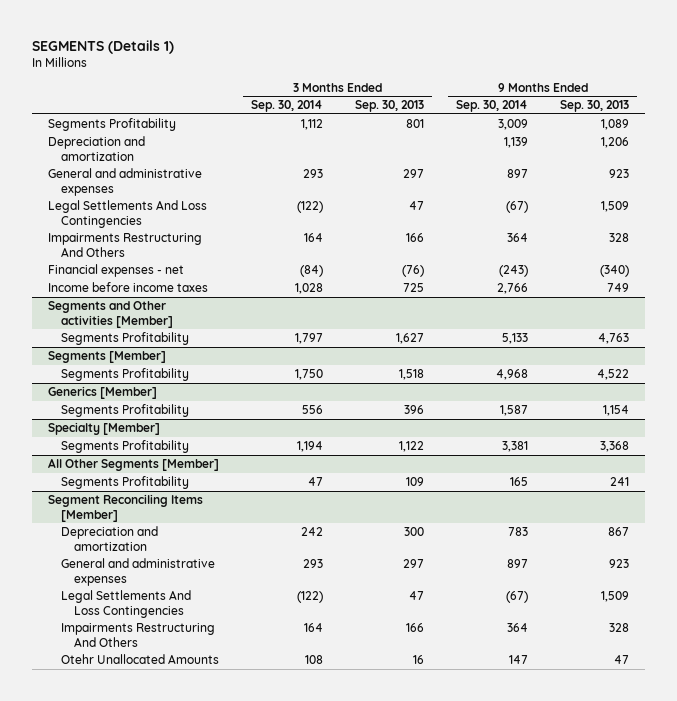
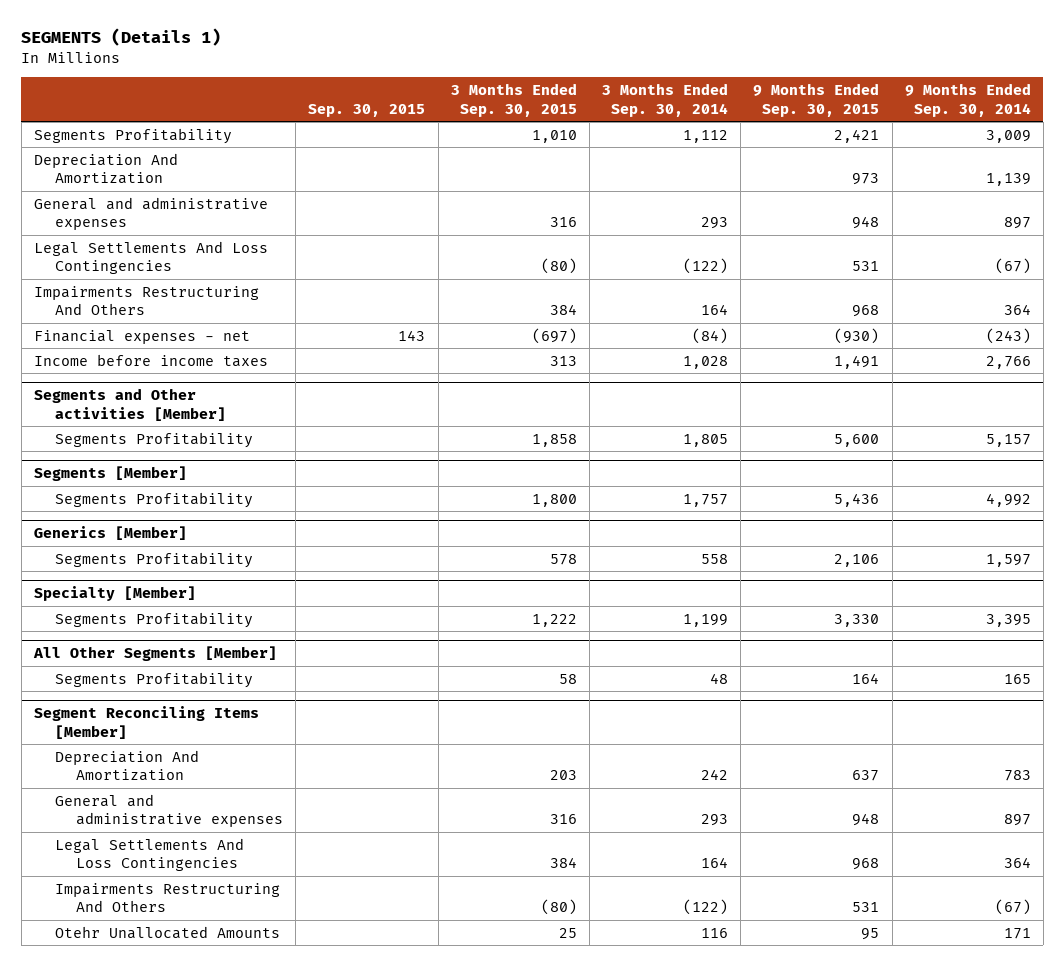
- | 3 Months Ended Sep. 30, 2014 | 3 Months Ended Sep. 30, 2013 | 9 Months Ended Sep. 30, 2014 | 9 Months Ended Sep. 30, 2013
+ | Sep. 30, 2015 | 3 Months Ended Sep. 30, 2015 | 3 Months Ended Sep. 30, 2014 | 9 Months Ended Sep. 30, 2015 | 9 Months Ended Sep. 30, 2014
- Depreciation and amortization | | | 1,139 | 1,206
+ Depreciation And Amortization | | | | 973 | 1,139
@ Segments and Other activities [Member]
- Segments Profitability | 1,797 | 1,627 | 5,133 | 4,763
+ Segments Profitability | | 1,858 | 1,805 | 5,600 | 5,157
@ Segments [Member]
- Segments Profitability | 1,750 | 1,518 | 4,968 | 4,522
+ Segments Profitability | | 1,800 | 1,757 | 5,436 | 4,992
@ Generics [Member]
- Segments Profitability | 556 | 396 | 1,587 | 1,154
+ Segments Profitability | | 578 | 558 | 2,106 | 1,597
@ Specialty [Member]
- Segments Profitability | 1,194 | 1,122 | 3,381 | 3,368
+ Segments Profitability | | 1,222 | 1,199 | 3,330 | 3,395
@ All Other Segments [Member]
- Segments Profitability | 47 | 109 | 165 | 241
+ Segments Profitability | | 58 | 48 | 164 | 165
@ Segment Reconciling Items [Member]
- Depreciation and amortization | 242 | 300 | 783 | 867
+ Depreciation And Amortization | | 203 | 242 | 637 | 783
- Legal Settlements And Loss Contingencies | (122) | 47 | (67) | 1,509
- Impairments Restructuring And Others | 164 | 166 | 364 | 328
- Otehr Unallocated Amounts | 108 | 16 | 147 | 47
+ Legal Settlements And Loss Contingencies | | 384 | 164 | 968 | 364
+ Impairments Restructuring And Others | | (80) | (122) | 531 | (67)
+ Otehr Unallocated Amounts | | 25 | 116 | 95 | 171

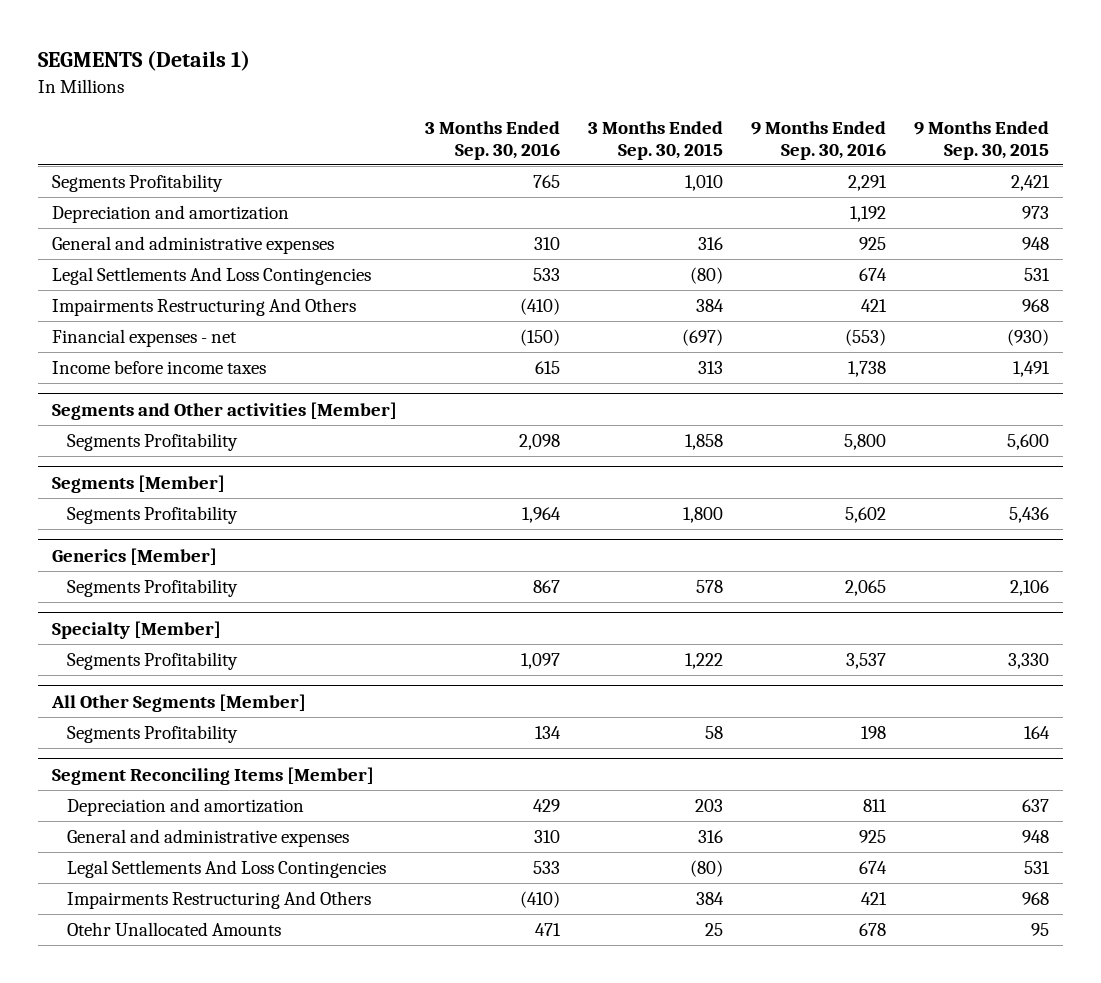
- | Sep. 30, 2015 | 3 Months Ended Sep. 30, 2015 | 3 Months Ended Sep. 30, 2014 | 9 Months Ended Sep. 30, 2015 | 9 Months Ended Sep. 30, 2014
+ | 3 Months Ended Sep. 30, 2016 | 3 Months Ended Sep. 30, 2015 | 9 Months Ended Sep. 30, 2016 | 9 Months Ended Sep. 30, 2015
- Depreciation And Amortization | | | | 973 | 1,139
+ Depreciation and amortization | | | 1,192 | 973
@ Segment Reconciling Items [Member]
- Depreciation And Amortization | | 203 | 242 | 637 | 783
+ Depreciation and amortization | 429 | 203 | 811 | 637
- Legal Settlements And Loss Contingencies | | 384 | 164 | 968 | 364
- Impairments Restructuring And Others | | (80) | (122) | 531 | (67)
+ Legal Settlements And Loss Contingencies | 533 | (80) | 674 | 531
+ Impairments Restructuring And Others | (410) | 384 | 421 | 968

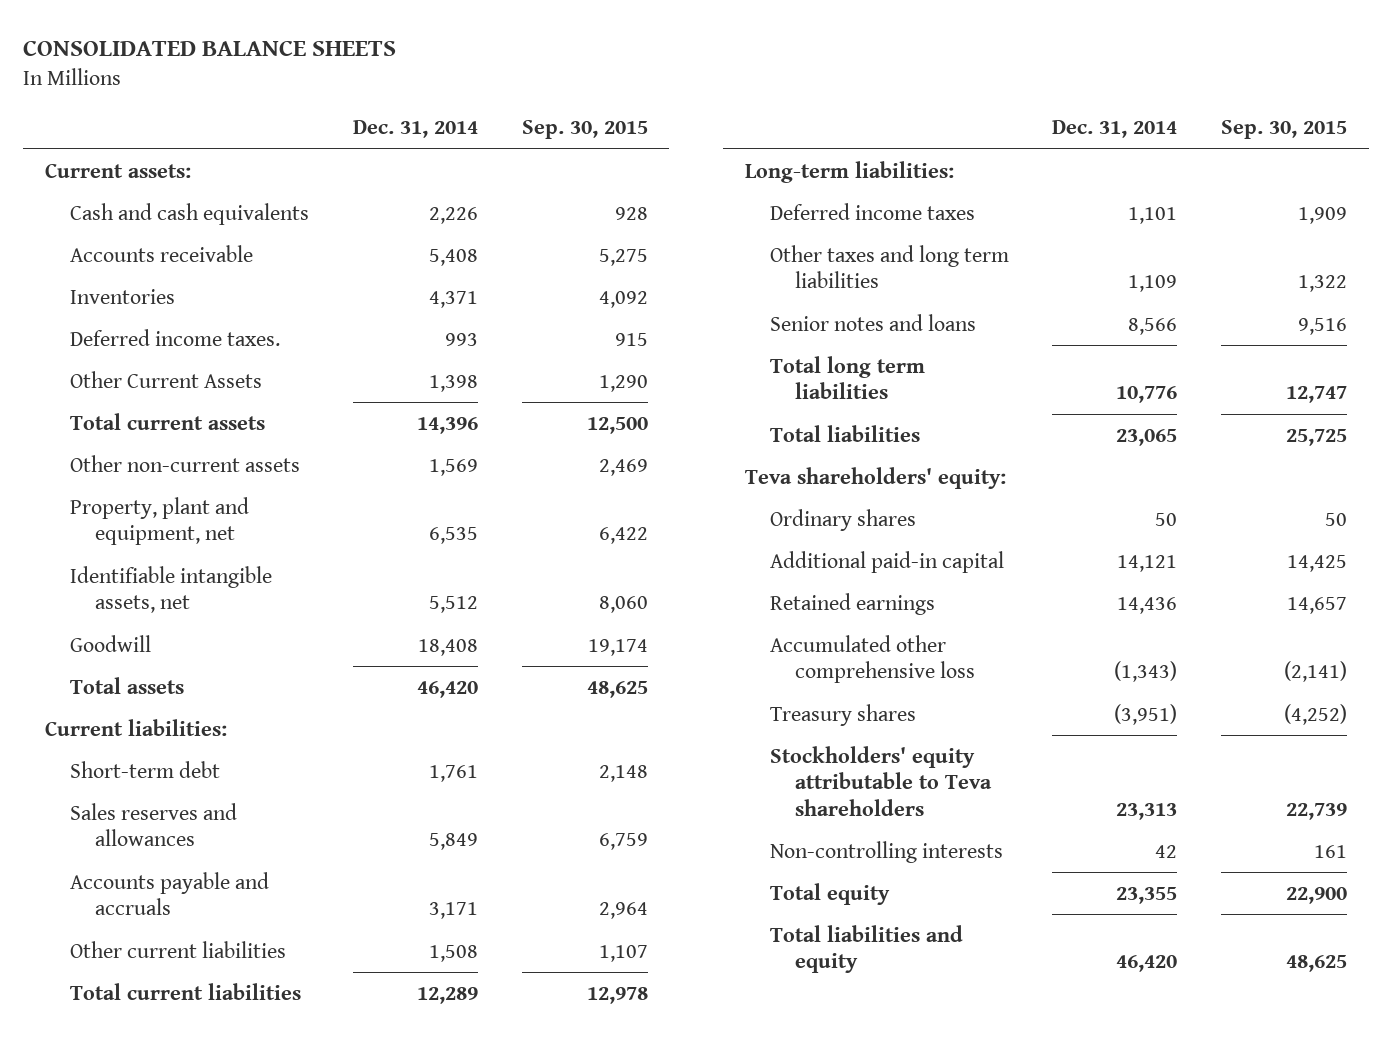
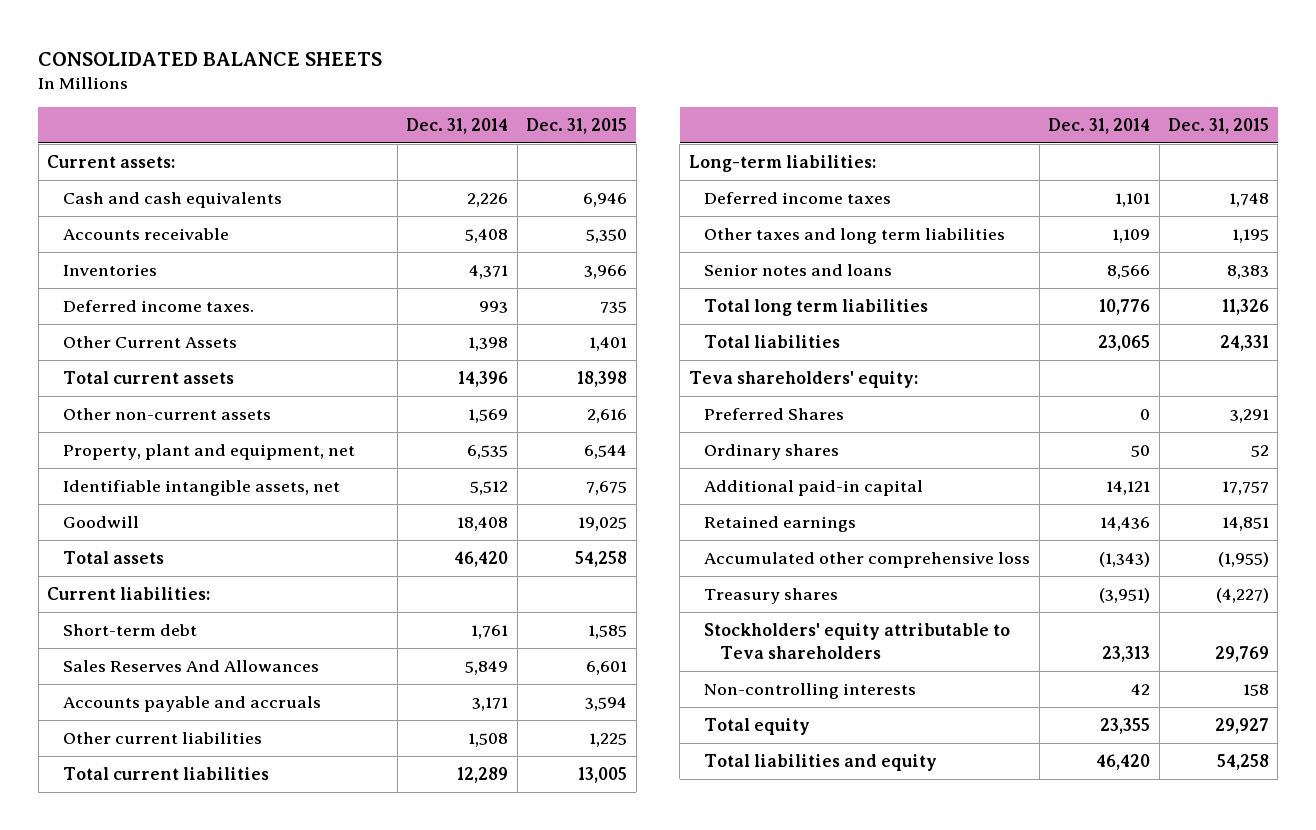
- | Dec. 31, 2014 | Sep. 30, 2015
+ | Dec. 31, 2014 | Dec. 31, 2015
- Sales reserves and allowances | 5,849 | 6,759
+ Sales Reserves And Allowances | 5,849 | 6,601
+ Preferred Shares | 0 | 3,291

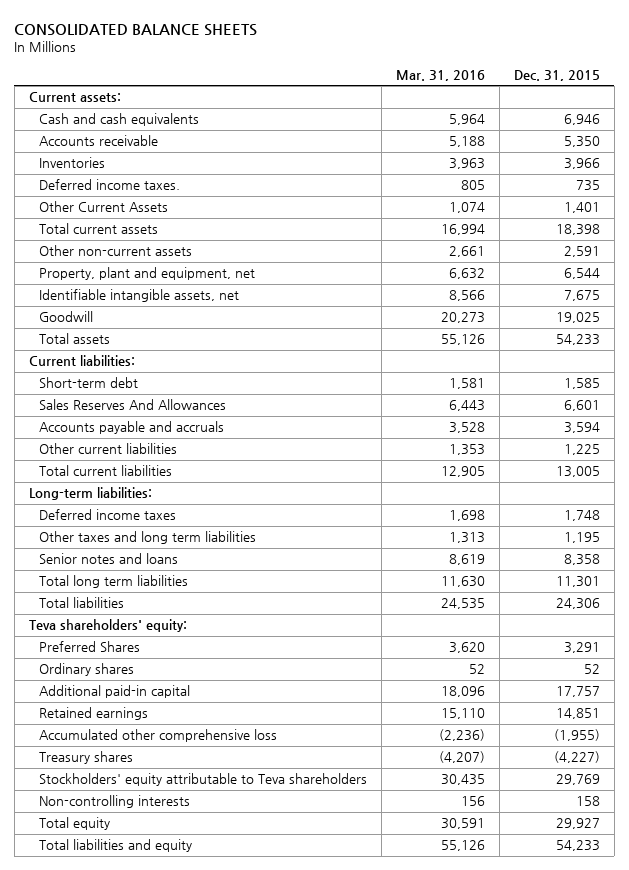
- | Dec. 31, 2014 | Dec. 31, 2015
+ | Mar. 31, 2016 | Dec. 31, 2015
- Other non-current assets | 1,569 | 2,616
+ Other non-current assets | 2,661 | 2,591
- Total assets | 46,420 | 54,258
+ Total assets | 55,126 | 54,233
- Senior notes and loans | 8,566 | 8,383
- Total long term liabilities | 10,776 | 11,326
- Total liabilities | 23,065 | 24,331
+ Senior notes and loans | 8,619 | 8,358
+ Total long term liabilities | 11,630 | 11,301
+ Total liabilities | 24,535 | 24,306
- Total liabilities and equity | 46,420 | 54,258
+ Total liabilities and equity | 55,126 | 54,233

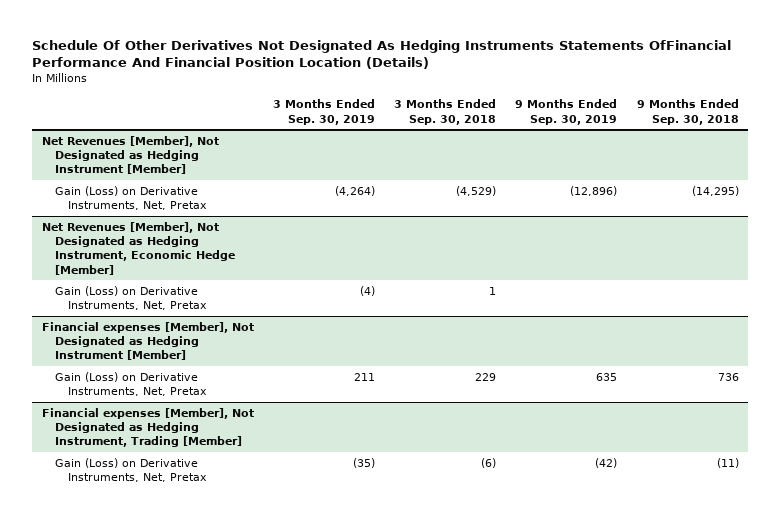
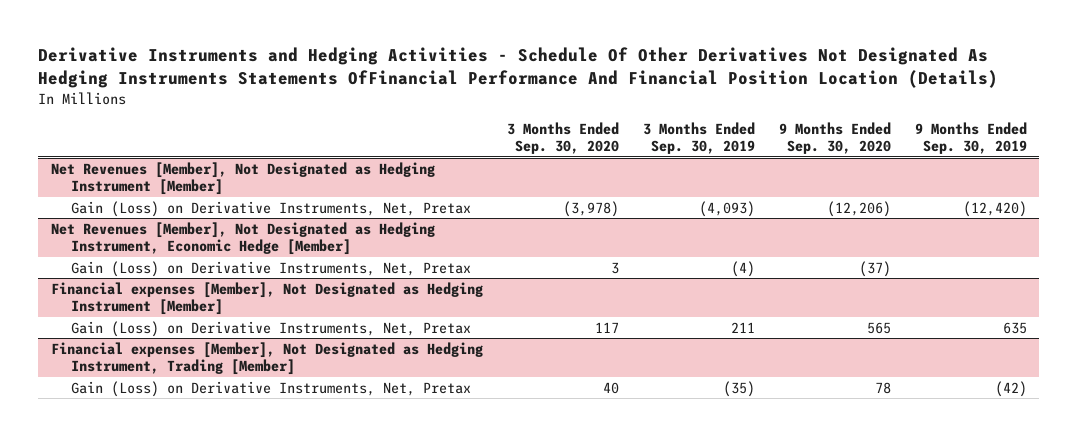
- Schedule Of Other Derivatives Not Designated As Hedging Instruments Statements OfFinancial Performance And Financial Position Location (Details)
+ Derivative Instruments and Hedging Activities - Schedule Of Other Derivatives Not Designated As Hedging Instruments Statements OfFinancial Performance And Financial Position Location (Details)
- | 3 Months Ended Sep. 30, 2019 | 3 Months Ended Sep. 30, 2018 | 9 Months Ended Sep. 30, 2019 | 9 Months Ended Sep. 30, 2018
+ | 3 Months Ended Sep. 30, 2020 | 3 Months Ended Sep. 30, 2019 | 9 Months Ended Sep. 30, 2020 | 9 Months Ended Sep. 30, 2019
@ Net Revenues [Member], Not Designated as Hedging Instrument [Member]
- Gain (Loss) on Derivative Instruments, Net, Pretax | (4,264) | (4,529) | (12,896) | (14,295)
+ Gain (Loss) on Derivative Instruments, Net, Pretax | (3,978) | (4,093) | (12,206) | (12,420)

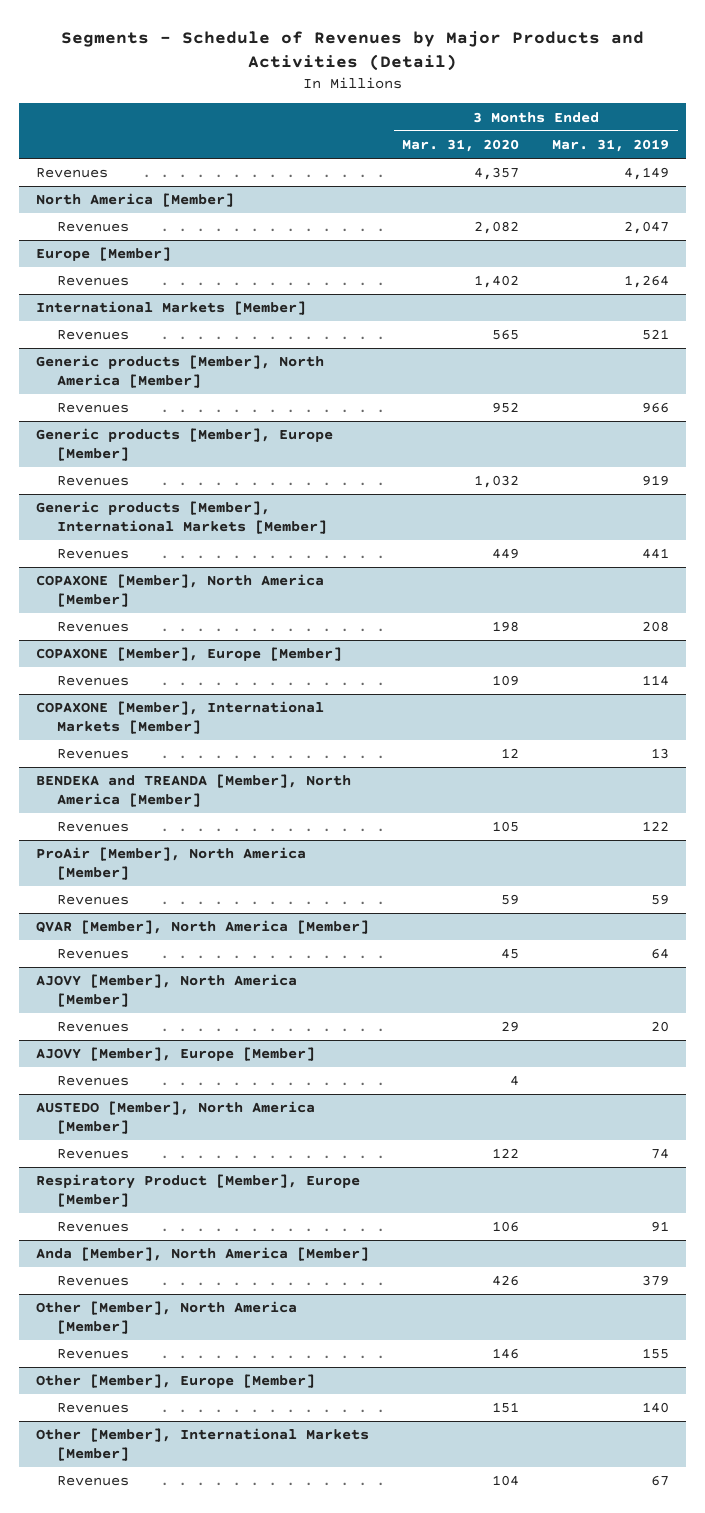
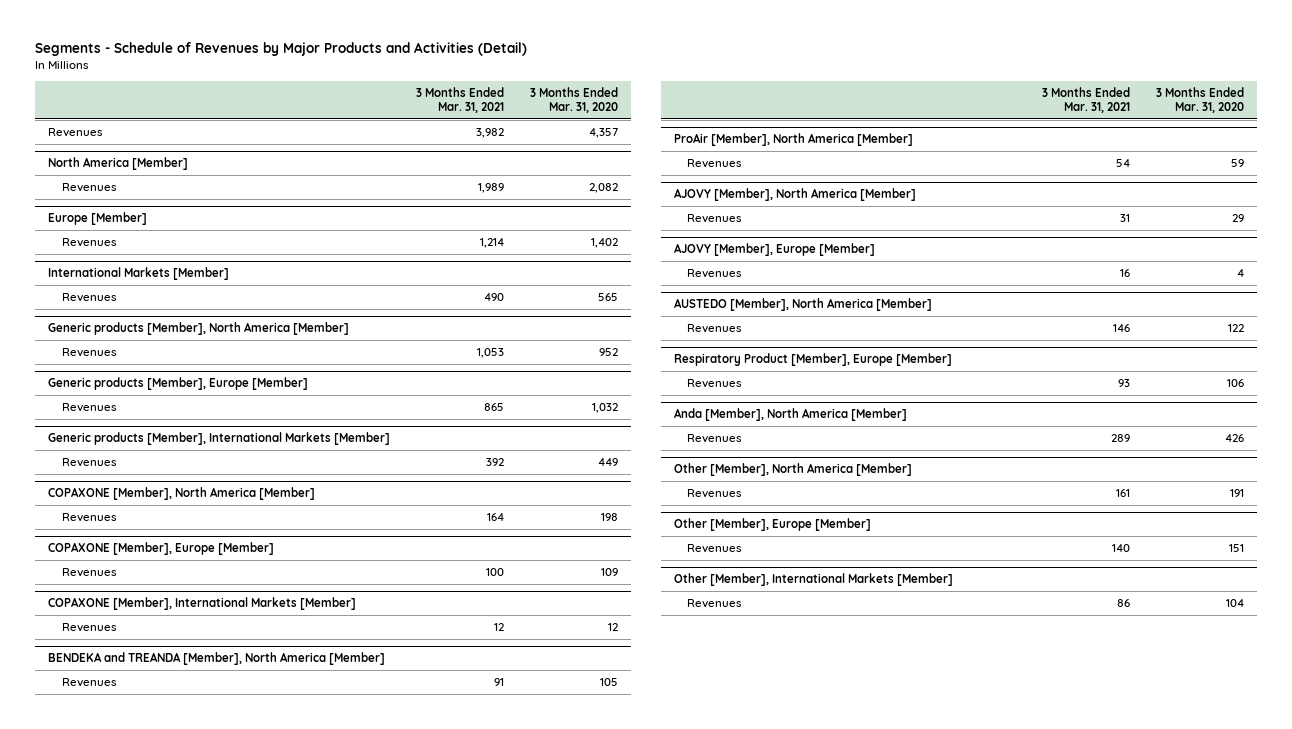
- | 3 Months Ended Mar. 31, 2020 | 3 Months Ended Mar. 31, 2019
+ | 3 Months Ended Mar. 31, 2021 | 3 Months Ended Mar. 31, 2020
- QVAR [Member], North America [Member]
- Revenues | 45 | 64
@ Other [Member], North America [Member]
- Revenues | 146 | 155
+ Revenues | 161 | 191

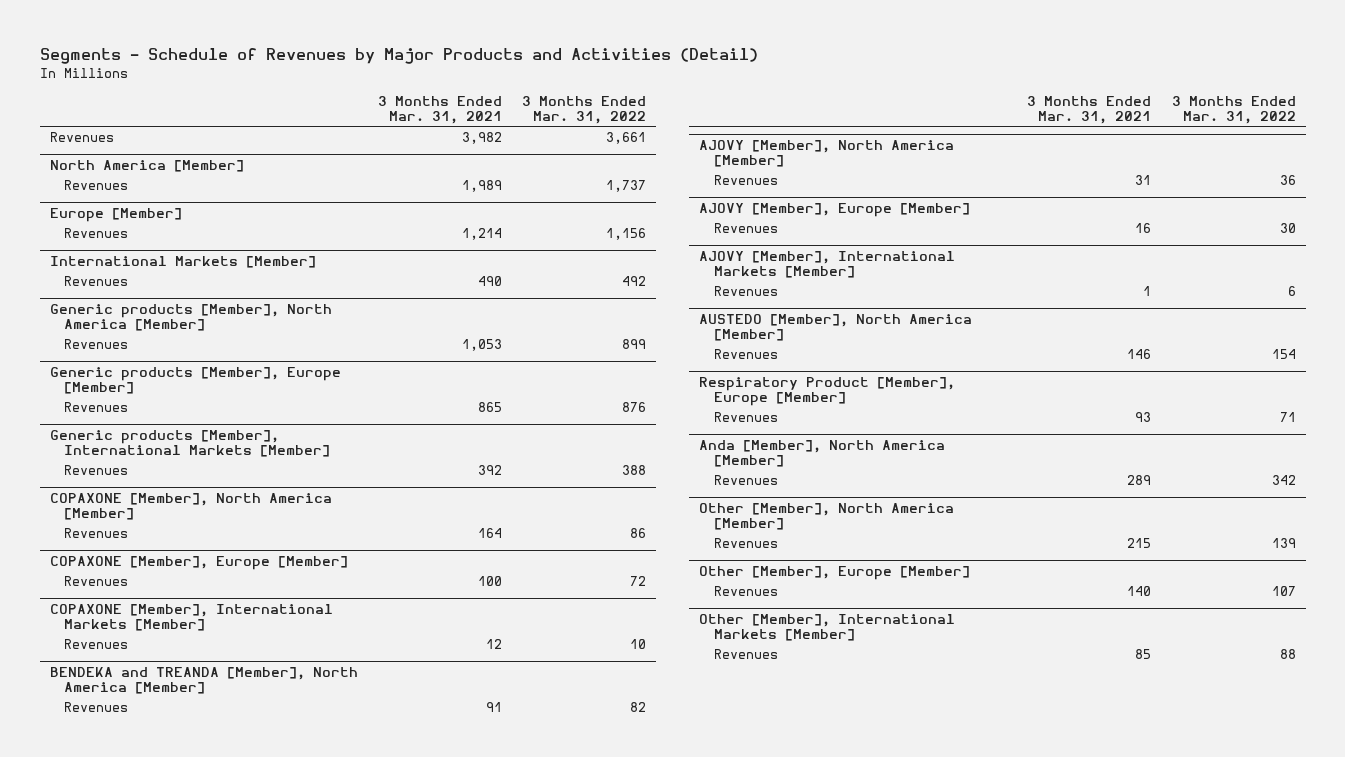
- | 3 Months Ended Mar. 31, 2021 | 3 Months Ended Mar. 31, 2020
+ | 3 Months Ended Mar. 31, 2021 | 3 Months Ended Mar. 31, 2022
- ProAir [Member], North America [Member]
- Revenues | 54 | 59
+ AJOVY [Member], International Markets [Member]
+ Revenues | 1 | 6
@ Other [Member], North America [Member]
- Revenues | 161 | 191
+ Revenues | 215 | 139
@ Other [Member], International Markets [Member]
- Revenues | 86 | 104
+ Revenues | 85 | 88

